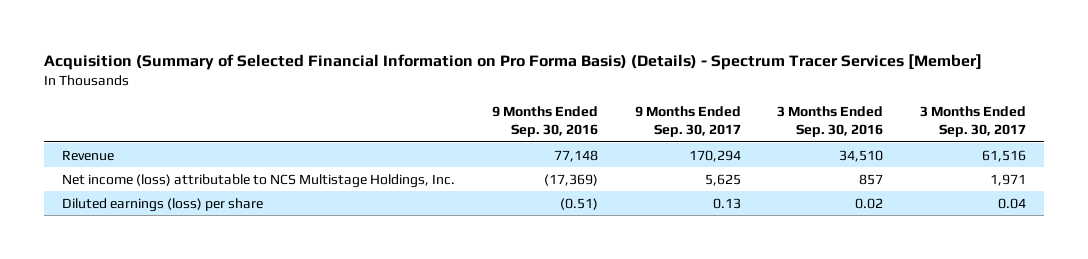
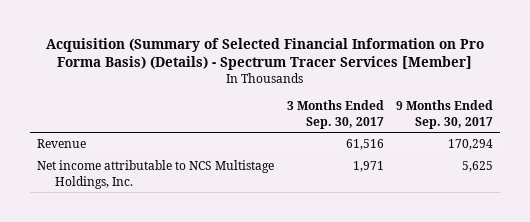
- | 9 Months Ended Sep. 30, 2016 | 9 Months Ended Sep. 30, 2017 | 3 Months Ended Sep. 30, 2016 | 3 Months Ended Sep. 30, 2017
+ | 3 Months Ended Sep. 30, 2017 | 9 Months Ended Sep. 30, 2017
- Net income (loss) attributable to NCS Multistage Holdings, Inc. | (17,369) | 5,625 | 857 | 1,971
- Diluted earnings (loss) per share | (0.51) | 0.13 | 0.02 | 0.04
+ Net income attributable to NCS Multistage Holdings, Inc. | 1,971 | 5,625

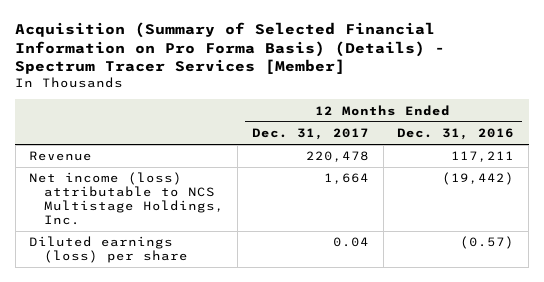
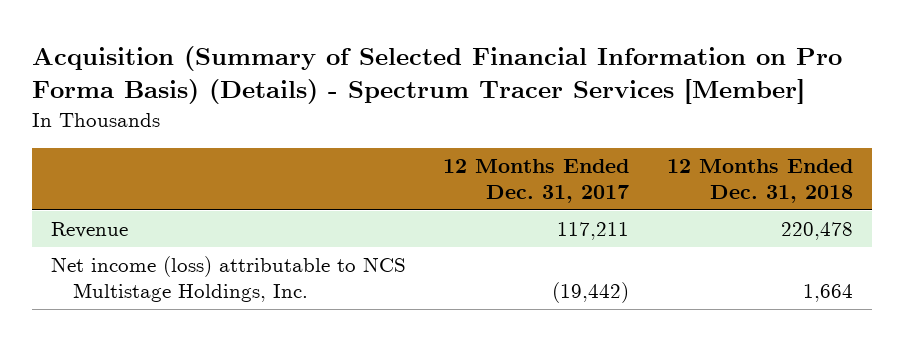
- | 12 Months Ended Dec. 31, 2017 | 12 Months Ended Dec. 31, 2016
+ | 12 Months Ended Dec. 31, 2017 | 12 Months Ended Dec. 31, 2018
- Revenue | 220,478 | 117,211
- Net income (loss) attributable to NCS Multistage Holdings, Inc. | 1,664 | (19,442)
- Diluted earnings (loss) per share | 0.04 | (0.57)
+ Revenue | 117,211 | 220,478
+ Net income (loss) attributable to NCS Multistage Holdings, Inc. | (19,442) | 1,664

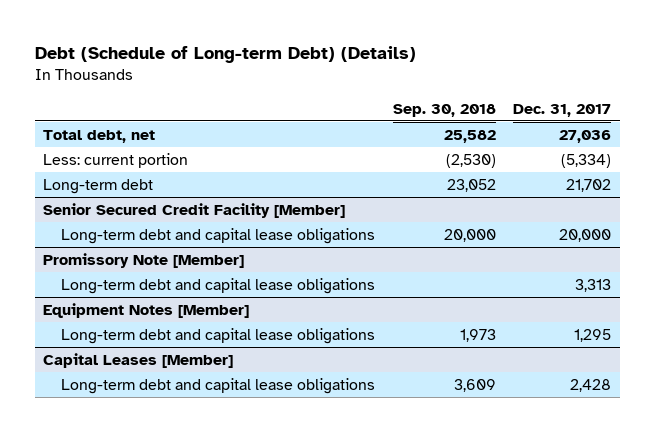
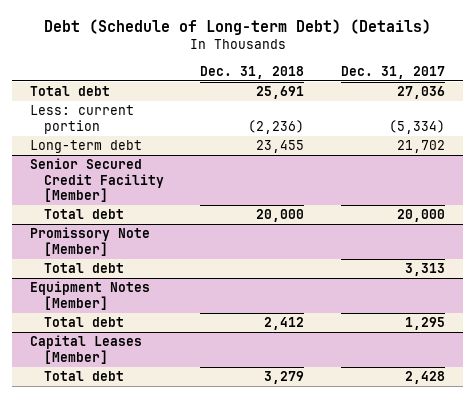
- | Sep. 30, 2018 | Dec. 31, 2017
+ | Dec. 31, 2018 | Dec. 31, 2017
- Total debt, net | 25,582 | 27,036
+ Total debt | 25,691 | 27,036
@ Senior Secured Credit Facility [Member]
- Long-term debt and capital lease obligations | 20,000 | 20,000
+ Total debt | 20,000 | 20,000
@ Promissory Note [Member]
- Long-term debt and capital lease obligations | | 3,313
+ Total debt | | 3,313
@ Equipment Notes [Member]
- Long-term debt and capital lease obligations | 1,973 | 1,295
+ Total debt | 2,412 | 1,295
@ Capital Leases [Member]
- Long-term debt and capital lease obligations | 3,609 | 2,428
+ Total debt | 3,279 | 2,428

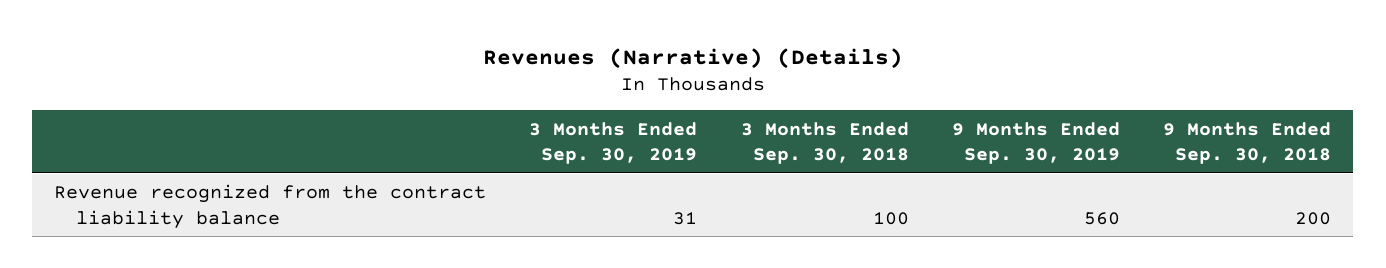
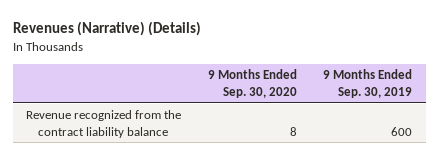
- | 3 Months Ended Sep. 30, 2019 | 3 Months Ended Sep. 30, 2018 | 9 Months Ended Sep. 30, 2019 | 9 Months Ended Sep. 30, 2018
+ | 9 Months Ended Sep. 30, 2020 | 9 Months Ended Sep. 30, 2019
- Revenue recognized from the contract liability balance | 31 | 100 | 560 | 200
+ Revenue recognized from the contract liability balance | 8 | 600

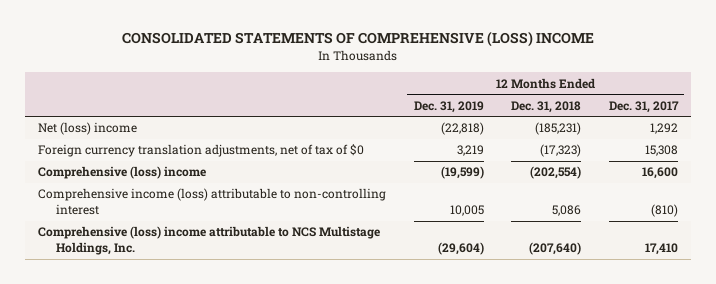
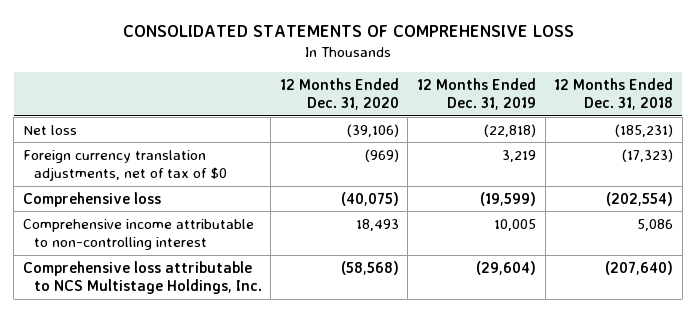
- CONSOLIDATED STATEMENTS OF COMPREHENSIVE (LOSS) INCOME
+ CONSOLIDATED STATEMENTS OF COMPREHENSIVE LOSS
- | 12 Months Ended Dec. 31, 2019 | 12 Months Ended Dec. 31, 2018 | 12 Months Ended Dec. 31, 2017
+ | 12 Months Ended Dec. 31, 2020 | 12 Months Ended Dec. 31, 2019 | 12 Months Ended Dec. 31, 2018
- Net (loss) income | (22,818) | (185,231) | 1,292
+ Net loss | (39,106) | (22,818) | (185,231)
- Comprehensive (loss) income | (19,599) | (202,554) | 16,600
- Comprehensive income (loss) attributable to non-controlling interest | 10,005 | 5,086 | (810)
- Comprehensive (loss) income attributable to NCS Multistage Holdings, Inc. | (29,604) | (207,640) | 17,410
+ Comprehensive loss | (40,075) | (19,599) | (202,554)
+ Comprehensive income attributable to non-controlling interest | 18,493 | 10,005 | 5,086
+ Comprehensive loss attributable to NCS Multistage Holdings, Inc. | (58,568) | (29,604) | (207,640)

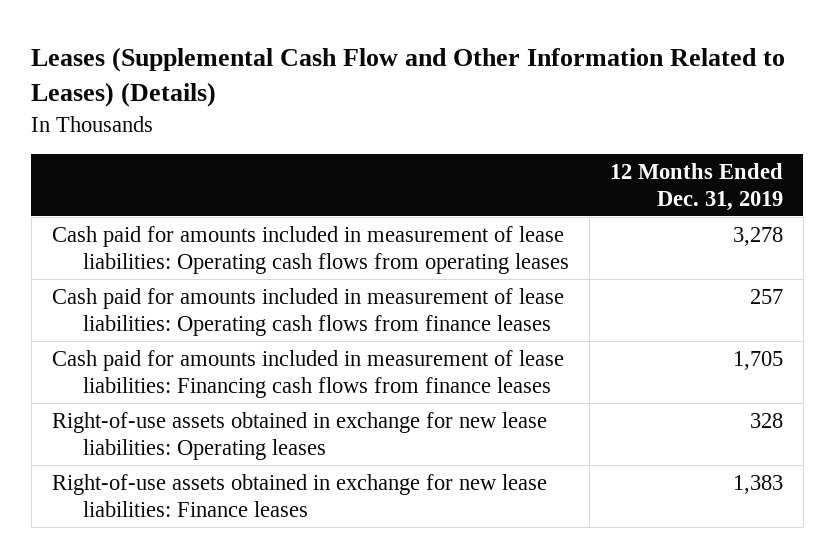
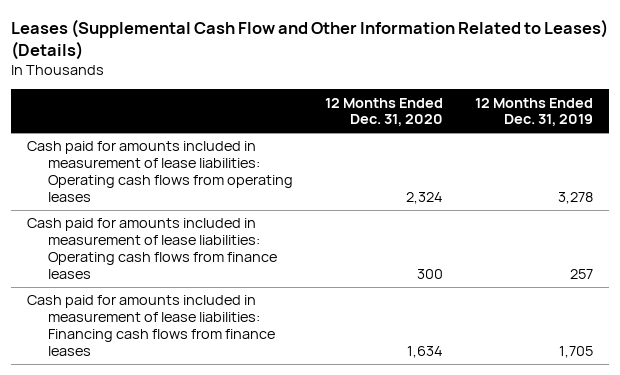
- | 12 Months Ended Dec. 31, 2019
+ | 12 Months Ended Dec. 31, 2020 | 12 Months Ended Dec. 31, 2019
- Right-of-use assets obtained in exchange for new lease liabilities: Operating leases | 328
- Right-of-use assets obtained in exchange for new lease liabilities: Finance leases | 1,383

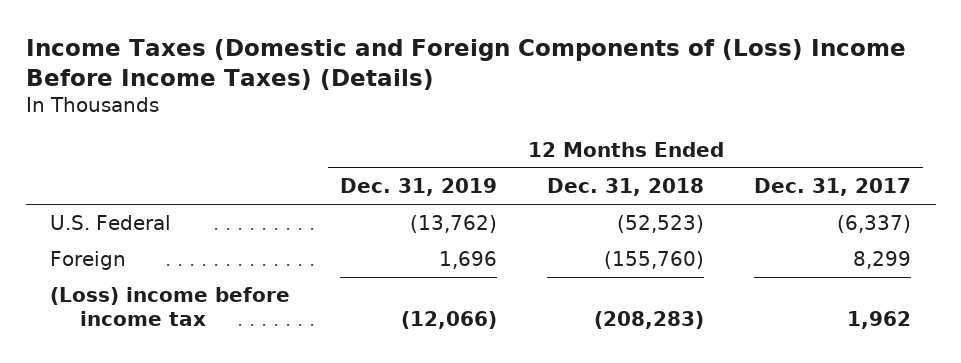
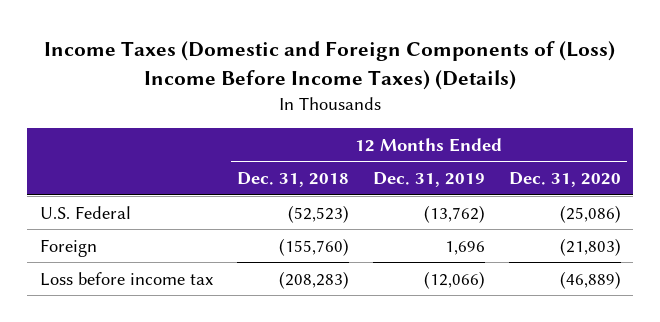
- | 12 Months Ended Dec. 31, 2019 | 12 Months Ended Dec. 31, 2018 | 12 Months Ended Dec. 31, 2017
+ | 12 Months Ended Dec. 31, 2018 | 12 Months Ended Dec. 31, 2019 | 12 Months Ended Dec. 31, 2020
- (Loss) income before income tax | (12,066) | (208,283) | 1,962
+ Loss before income tax | (208,283) | (12,066) | (46,889)

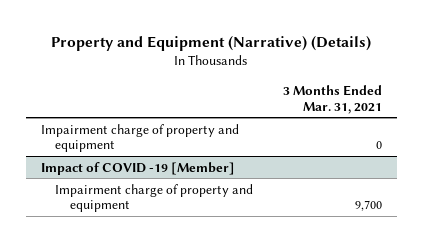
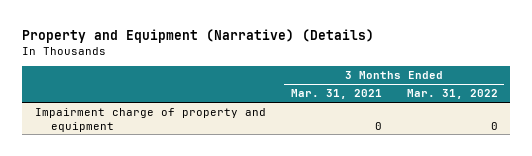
- | 3 Months Ended Mar. 31, 2021
+ | 3 Months Ended Mar. 31, 2021 | 3 Months Ended Mar. 31, 2022
- Impact of COVID -19 [Member]
- Impairment charge of property and equipment | 9,700

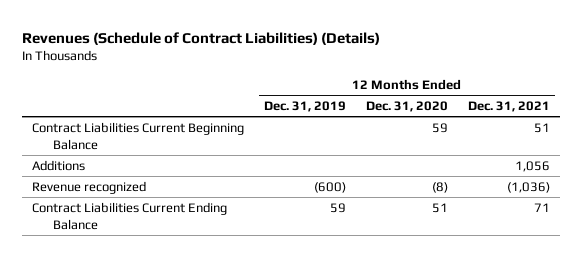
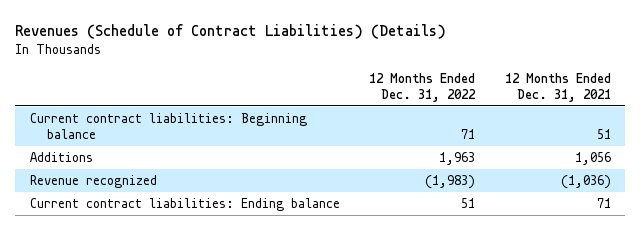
- | 12 Months Ended Dec. 31, 2019 | 12 Months Ended Dec. 31, 2020 | 12 Months Ended Dec. 31, 2021
+ | 12 Months Ended Dec. 31, 2022 | 12 Months Ended Dec. 31, 2021
- Contract Liabilities Current Beginning Balance | | 59 | 51
+ Current contract liabilities: Beginning balance | 71 | 51
- Contract Liabilities Current Ending Balance | 59 | 51 | 71
+ Current contract liabilities: Ending balance | 51 | 71

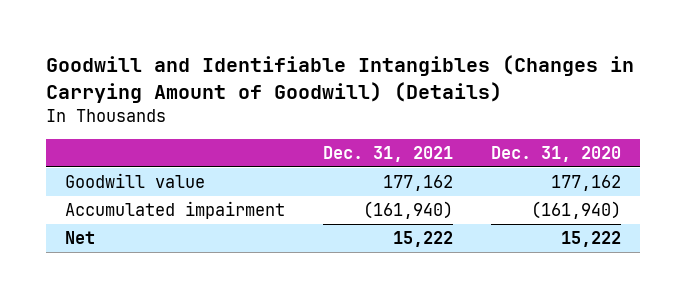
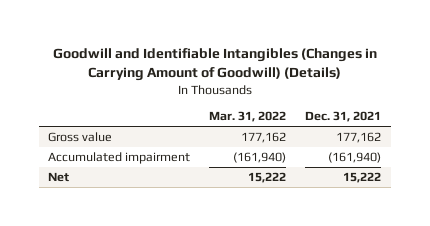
- | Dec. 31, 2021 | Dec. 31, 2020
+ | Mar. 31, 2022 | Dec. 31, 2021
- Goodwill value | 177,162 | 177,162
+ Gross value | 177,162 | 177,162

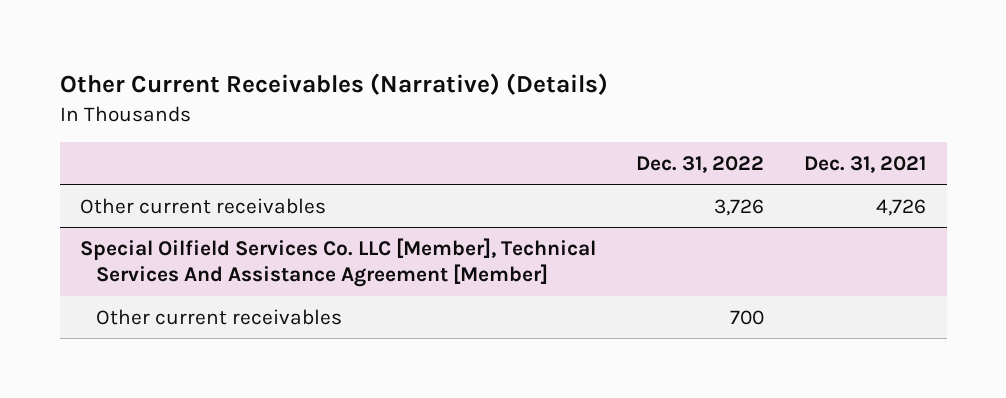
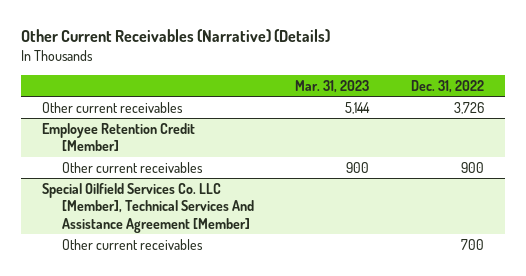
- | Dec. 31, 2022 | Dec. 31, 2021
+ | Mar. 31, 2023 | Dec. 31, 2022
+ Employee Retention Credit [Member]
+ Other current receivables | 900 | 900

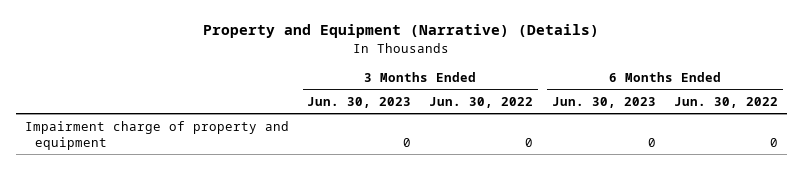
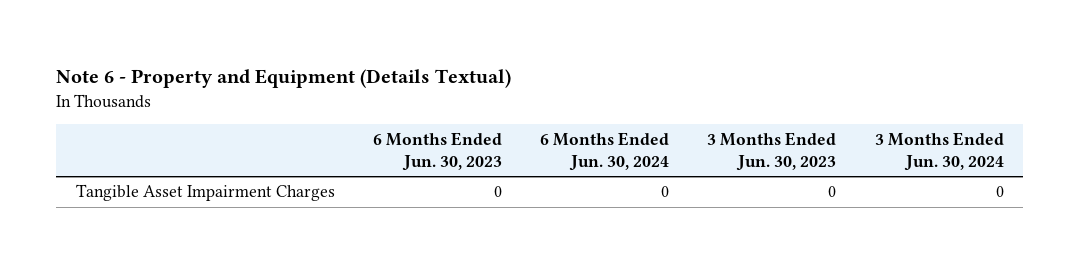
- Property and Equipment (Narrative) (Details)
+ Note 6 - Property and Equipment (Details Textual)
- | 3 Months Ended Jun. 30, 2023 | 3 Months Ended Jun. 30, 2022 | 6 Months Ended Jun. 30, 2023 | 6 Months Ended Jun. 30, 2022
+ | 6 Months Ended Jun. 30, 2023 | 6 Months Ended Jun. 30, 2024 | 3 Months Ended Jun. 30, 2023 | 3 Months Ended Jun. 30, 2024
- Impairment charge of property and equipment | 0 | 0 | 0 | 0
+ Tangible Asset Impairment Charges | 0 | 0 | 0 | 0

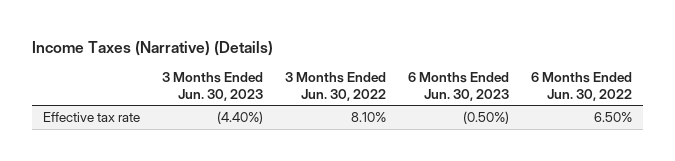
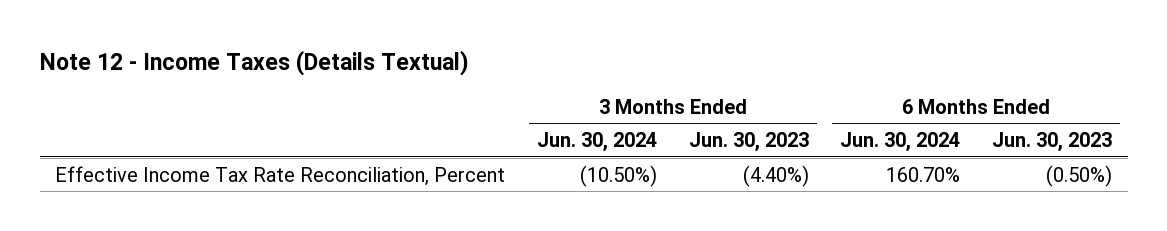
- Income Taxes (Narrative) (Details)
+ Note 12 - Income Taxes (Details Textual)
- | 3 Months Ended Jun. 30, 2023 | 3 Months Ended Jun. 30, 2022 | 6 Months Ended Jun. 30, 2023 | 6 Months Ended Jun. 30, 2022
+ | 3 Months Ended Jun. 30, 2024 | 3 Months Ended Jun. 30, 2023 | 6 Months Ended Jun. 30, 2024 | 6 Months Ended Jun. 30, 2023
- Effective tax rate | (4.40%) | 8.10% | (0.50%) | 6.50%
+ Effective Income Tax Rate Reconciliation, Percent | (10.50%) | (4.40%) | 160.70% | (0.50%)

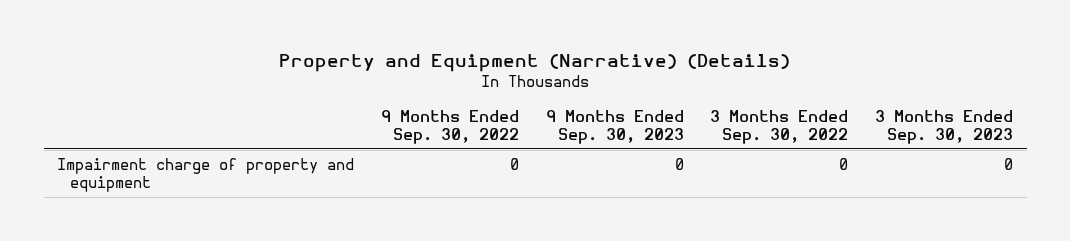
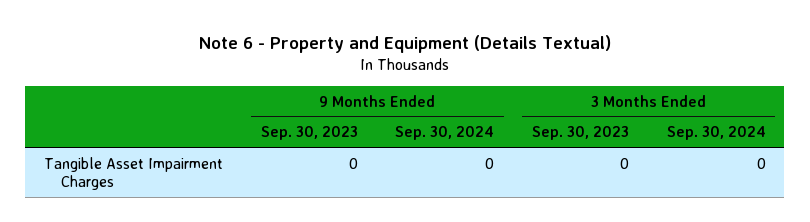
- Property and Equipment (Narrative) (Details)
+ Note 6 - Property and Equipment (Details Textual)
- | 9 Months Ended Sep. 30, 2022 | 9 Months Ended Sep. 30, 2023 | 3 Months Ended Sep. 30, 2022 | 3 Months Ended Sep. 30, 2023
+ | 9 Months Ended Sep. 30, 2023 | 9 Months Ended Sep. 30, 2024 | 3 Months Ended Sep. 30, 2023 | 3 Months Ended Sep. 30, 2024
- Impairment charge of property and equipment | 0 | 0 | 0 | 0
+ Tangible Asset Impairment Charges | 0 | 0 | 0 | 0

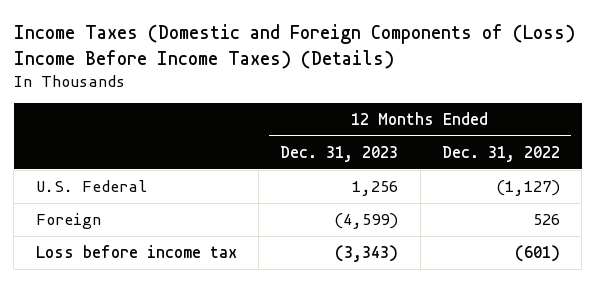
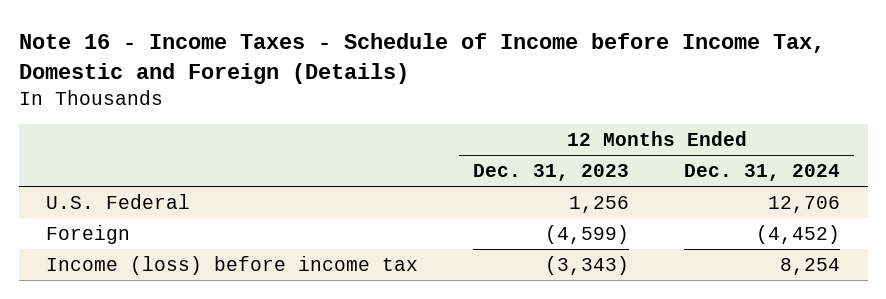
- Income Taxes (Domestic and Foreign Components of (Loss) Income Before Income Taxes) (Details)
+ Note 16 - Income Taxes - Schedule of Income before Income Tax, Domestic and Foreign (Details)
- | 12 Months Ended Dec. 31, 2023 | 12 Months Ended Dec. 31, 2022
+ | 12 Months Ended Dec. 31, 2023 | 12 Months Ended Dec. 31, 2024
- Loss before income tax | (3,343) | (601)
+ Income (loss) before income tax | (3,343) | 8,254

